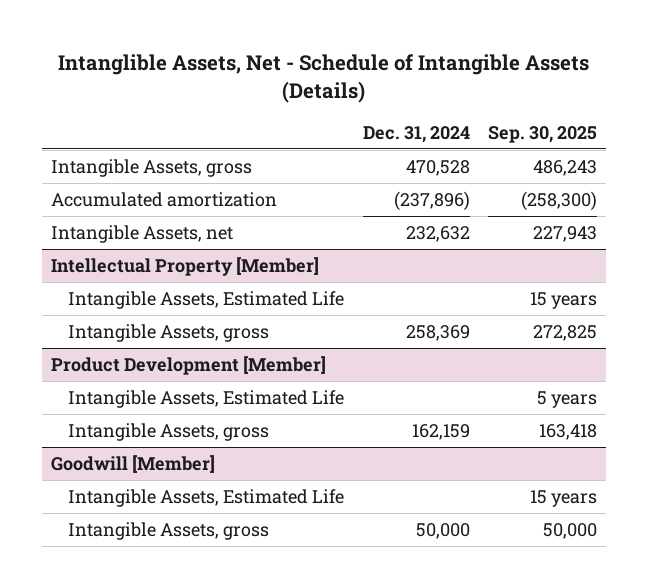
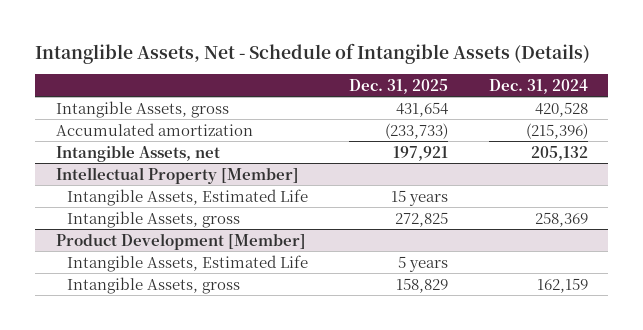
- | Dec. 31, 2024 | Sep. 30, 2025
+ | Dec. 31, 2025 | Dec. 31, 2024
- Intangible Assets, gross | 470,528 | 486,243
- Accumulated amortization | (237,896) | (258,300)
- Intangible Assets, net | 232,632 | 227,943
+ Intangible Assets, gross | 431,654 | 420,528
+ Accumulated amortization | (233,733) | (215,396)
+ Intangible Assets, net | 197,921 | 205,132
- Goodwill [Member]
- Intangible Assets, Estimated Life | | 15 years
- Intangible Assets, gross | 50,000 | 50,000

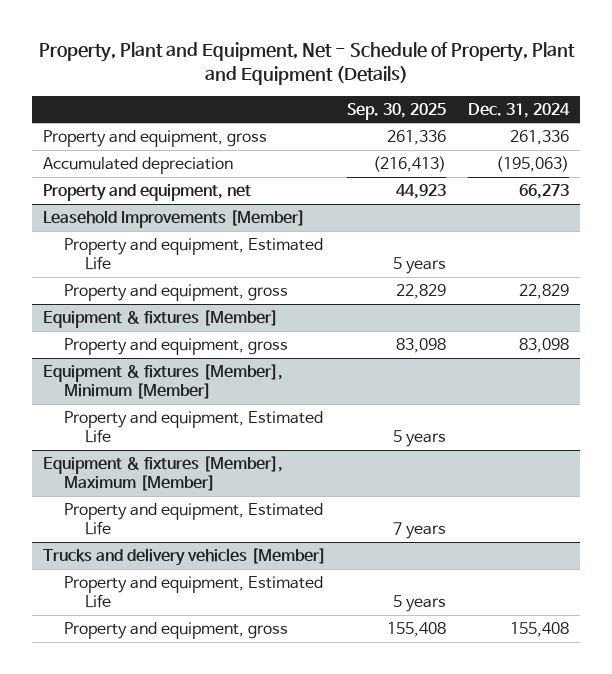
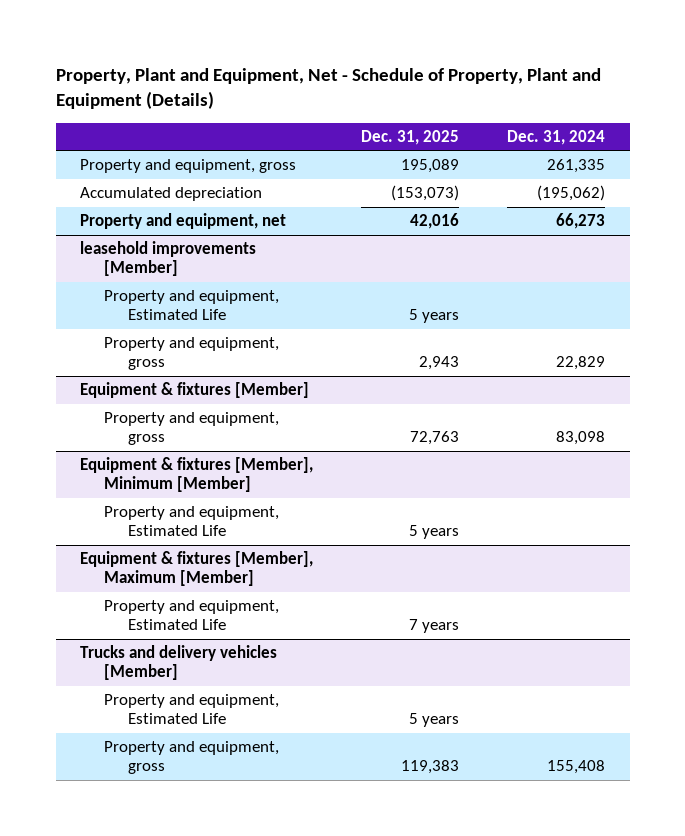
- | Sep. 30, 2025 | Dec. 31, 2024
+ | Dec. 31, 2025 | Dec. 31, 2024
- Property and equipment, gross | 261,336 | 261,336
- Accumulated depreciation | (216,413) | (195,063)
+ Property and equipment, gross | 195,089 | 261,335
+ Accumulated depreciation | (153,073) | (195,062)
- Leasehold Improvements [Member]
+ leasehold improvements [Member]

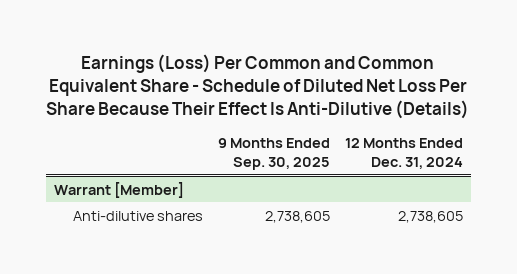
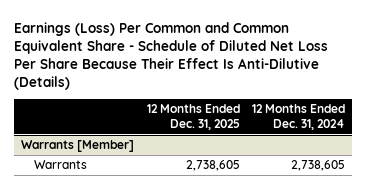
- | 9 Months Ended Sep. 30, 2025 | 12 Months Ended Dec. 31, 2024
+ | 12 Months Ended Dec. 31, 2025 | 12 Months Ended Dec. 31, 2024
- Warrant [Member]
- Anti-dilutive shares | 2,738,605 | 2,738,605
+ Warrants [Member]
+ Warrants | 2,738,605 | 2,738,605

